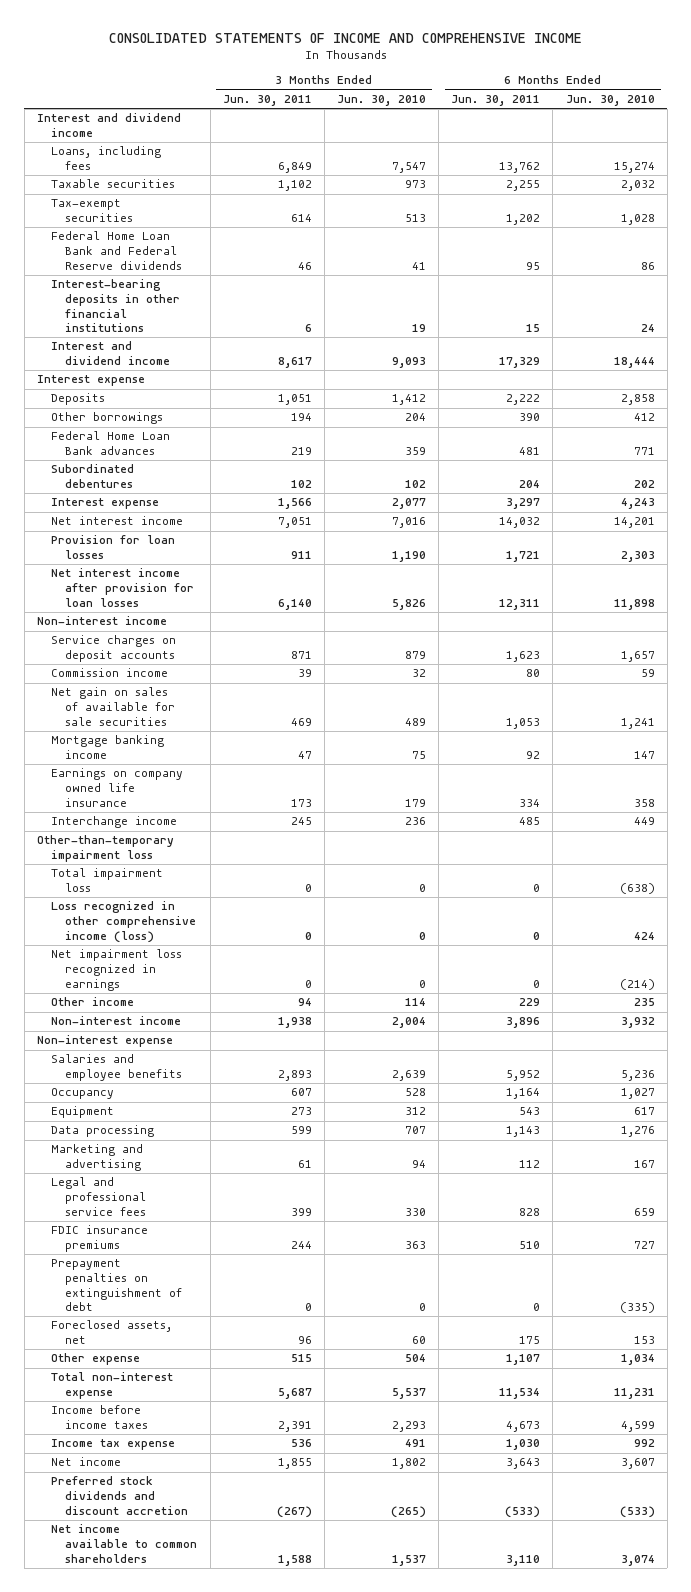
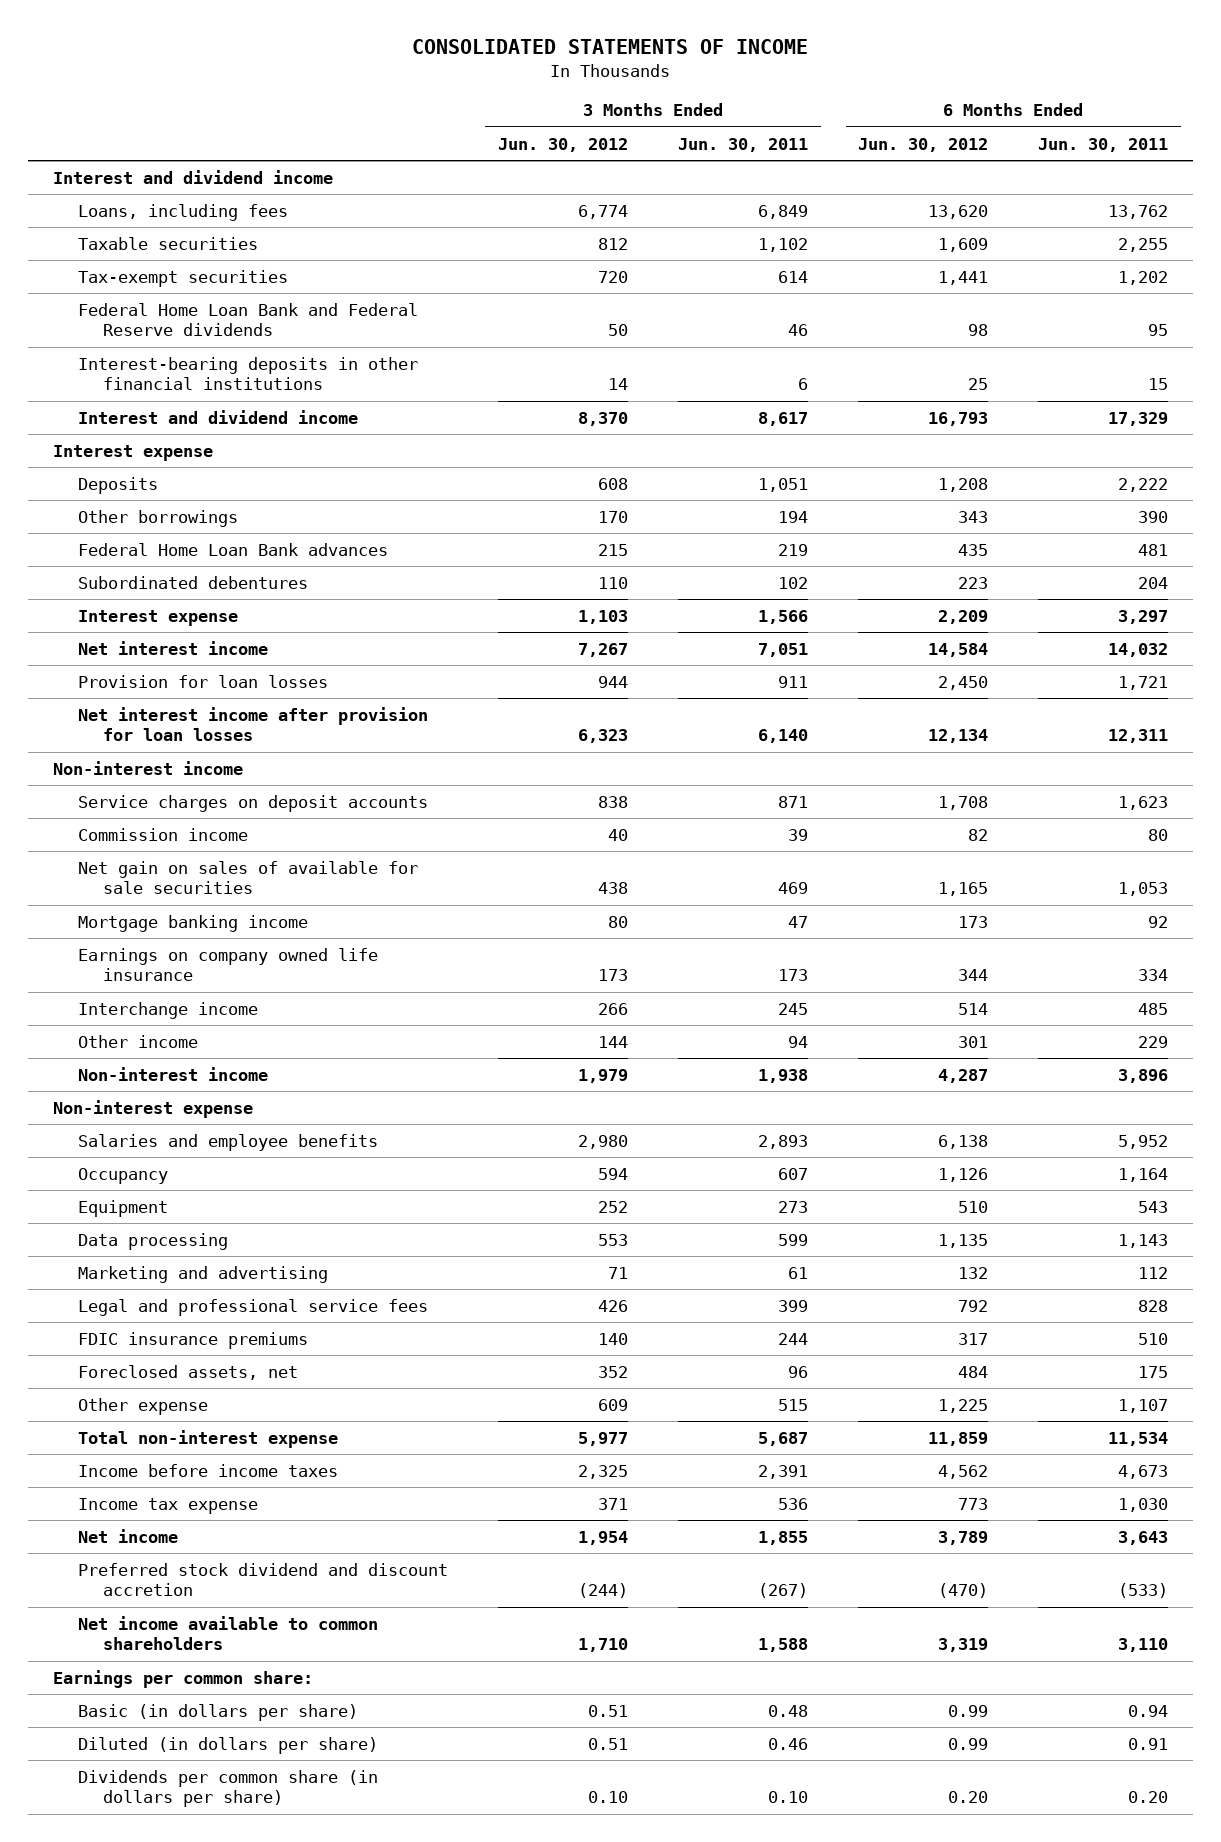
- CONSOLIDATED STATEMENTS OF INCOME AND COMPREHENSIVE INCOME
+ CONSOLIDATED STATEMENTS OF INCOME
- | 3 Months Ended Jun. 30, 2011 | 3 Months Ended Jun. 30, 2010 | 6 Months Ended Jun. 30, 2011 | 6 Months Ended Jun. 30, 2010
+ | 3 Months Ended Jun. 30, 2012 | 3 Months Ended Jun. 30, 2011 | 6 Months Ended Jun. 30, 2012 | 6 Months Ended Jun. 30, 2011
- Other-than-temporary impairment loss
- Total impairment loss | 0 | 0 | 0 | (638)
- Loss recognized in other comprehensive income (loss) | 0 | 0 | 0 | 424
- Net impairment loss recognized in earnings | 0 | 0 | 0 | (214)
- Prepayment penalties on extinguishment of debt | 0 | 0 | 0 | (335)
- Preferred stock dividends and discount accretion | (267) | (265) | (533) | (533)
+ Preferred stock dividend and discount accretion | (244) | (267) | (470) | (533)
+ Earnings per common share:
+ Basic (in dollars per share) | 0.51 | 0.48 | 0.99 | 0.94
+ Diluted (in dollars per share) | 0.51 | 0.46 | 0.99 | 0.91
+ Dividends per common share (in dollars per share) | 0.10 | 0.10 | 0.20 | 0.20

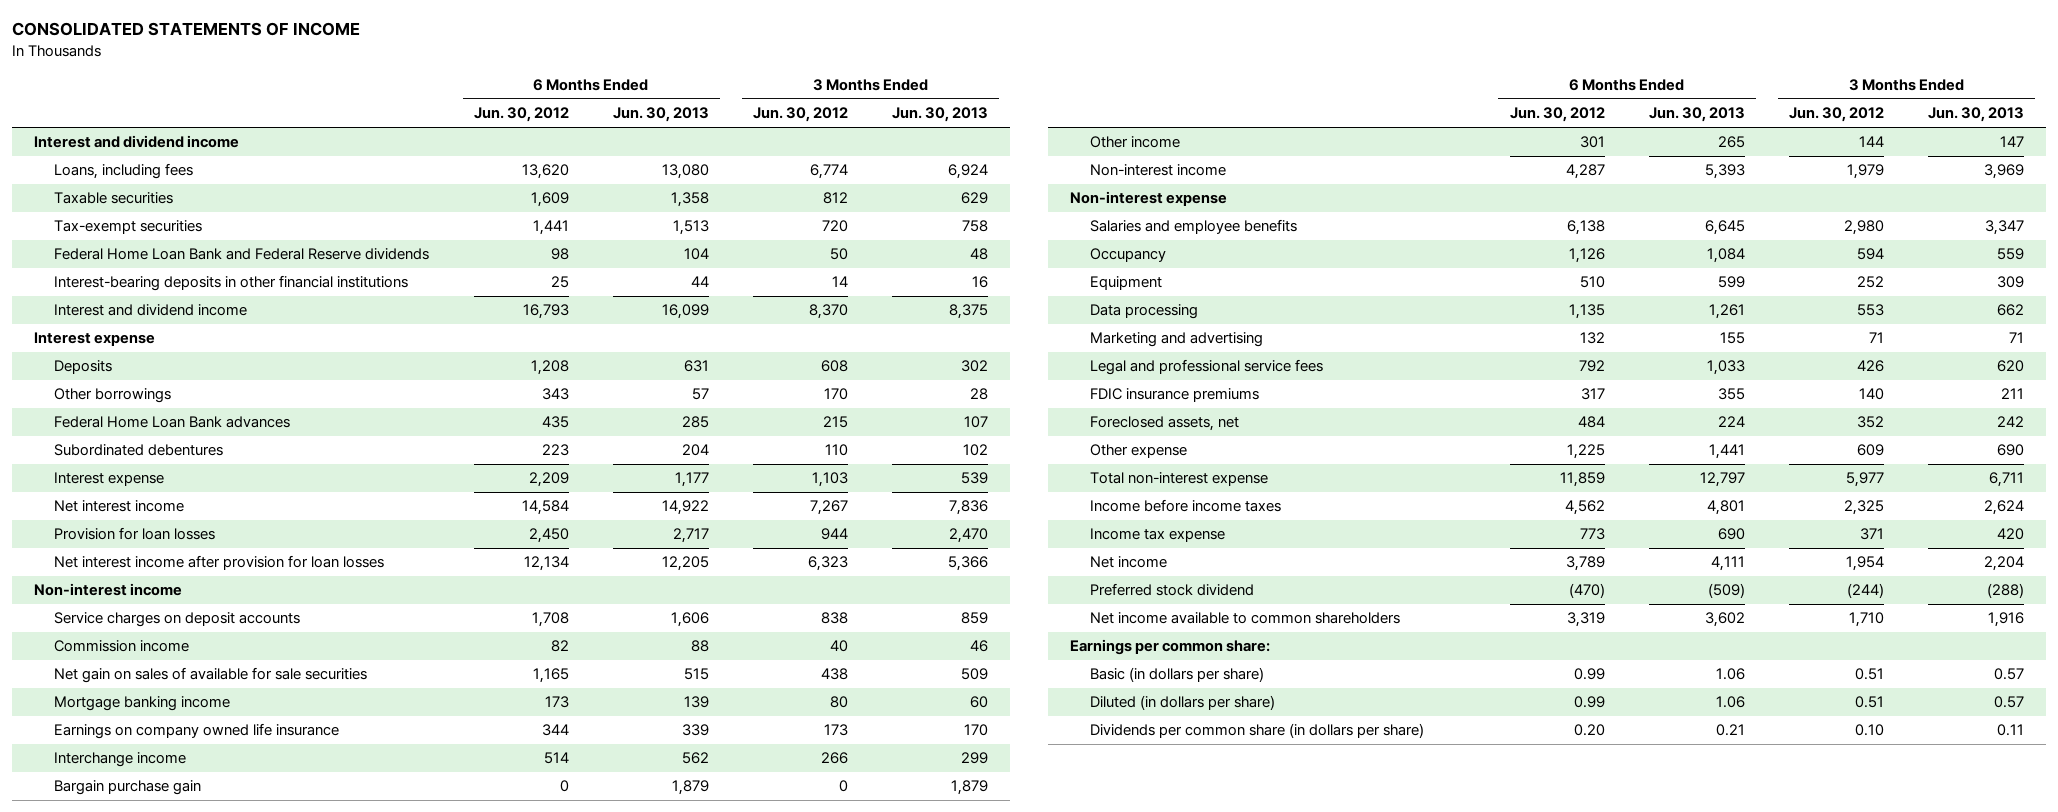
- | 3 Months Ended Jun. 30, 2012 | 3 Months Ended Jun. 30, 2011 | 6 Months Ended Jun. 30, 2012 | 6 Months Ended Jun. 30, 2011
+ | 6 Months Ended Jun. 30, 2012 | 6 Months Ended Jun. 30, 2013 | 3 Months Ended Jun. 30, 2012 | 3 Months Ended Jun. 30, 2013
+ Bargain purchase gain | 0 | 1,879 | 0 | 1,879
- Preferred stock dividend and discount accretion | (244) | (267) | (470) | (533)
+ Preferred stock dividend | (470) | (509) | (244) | (288)

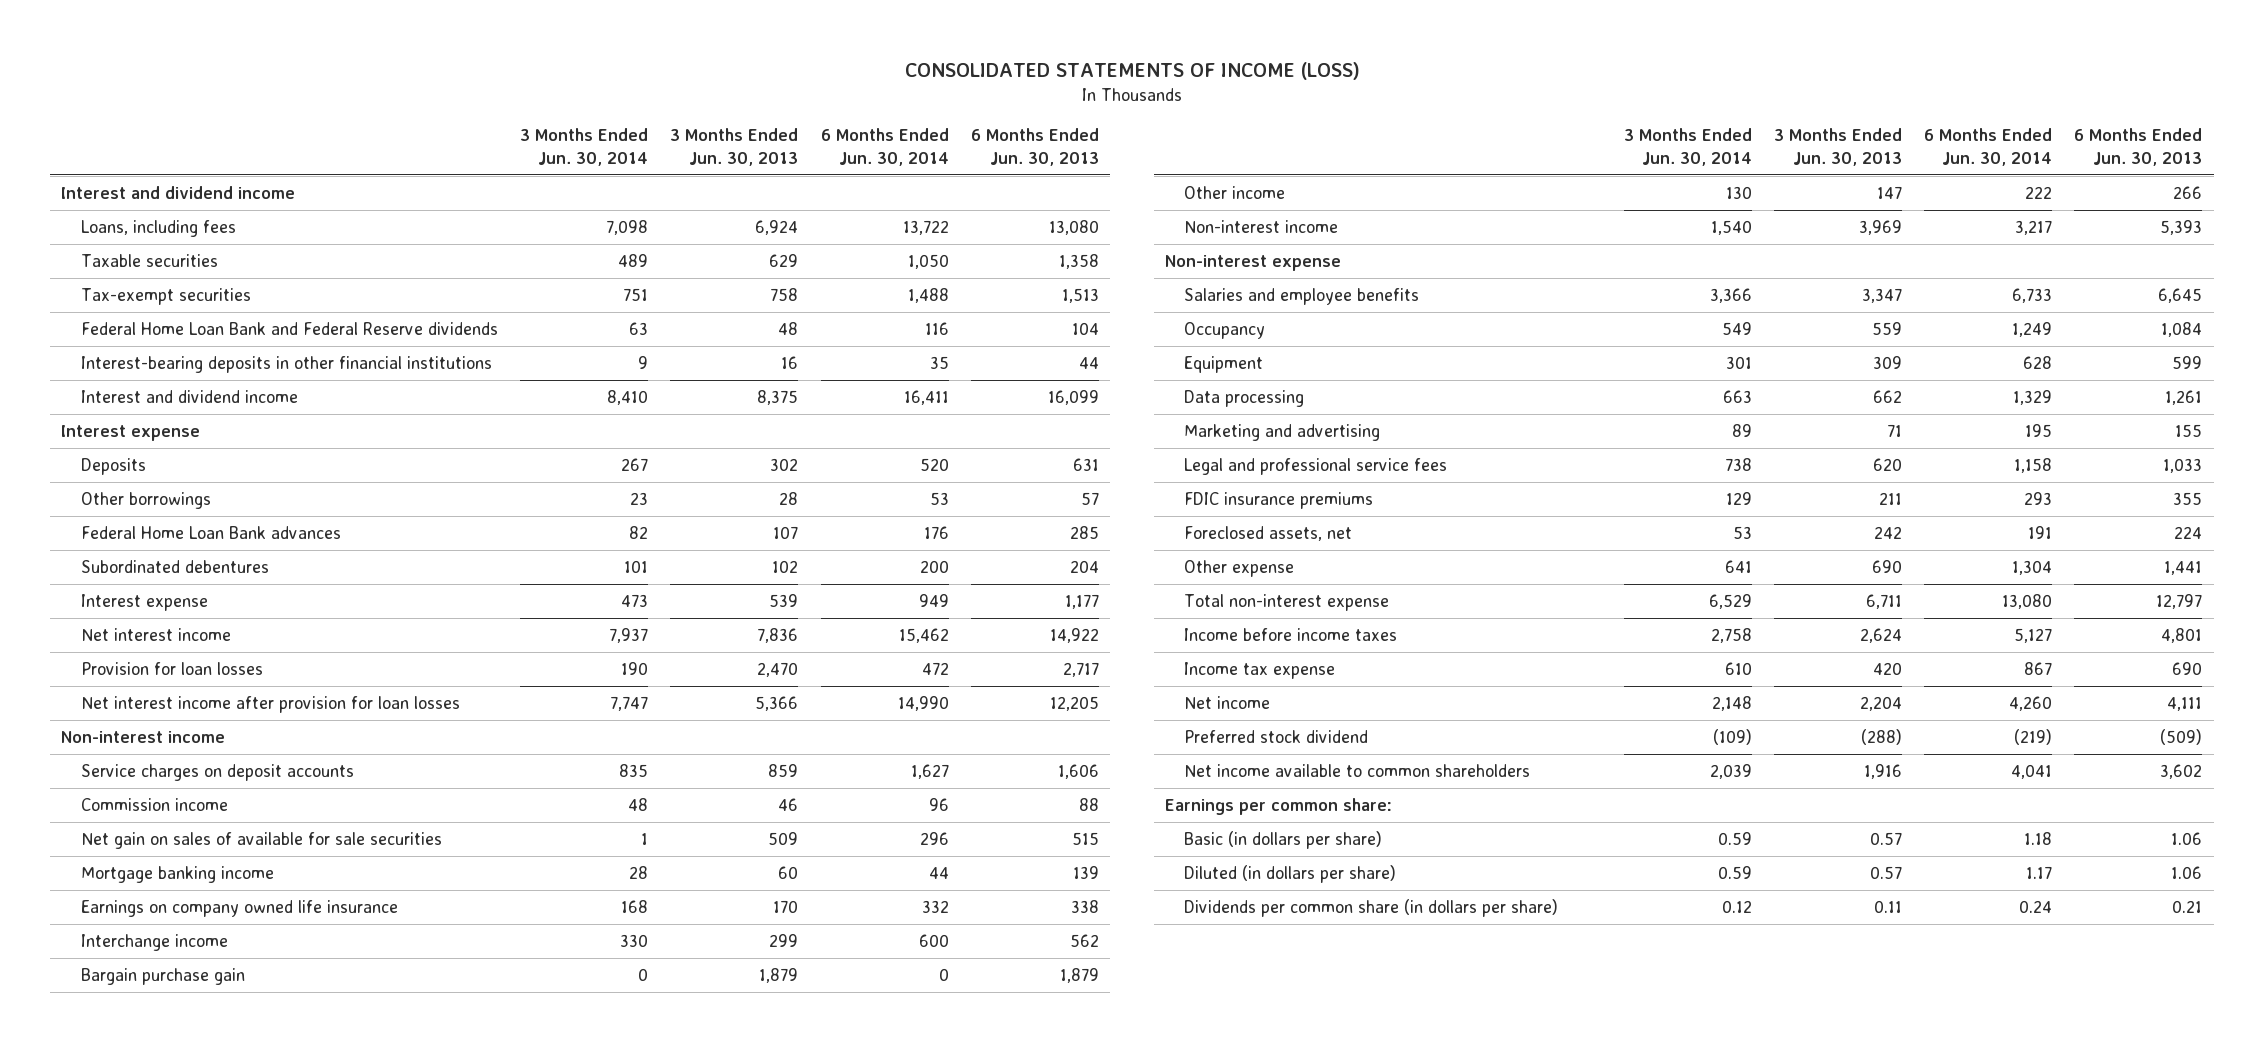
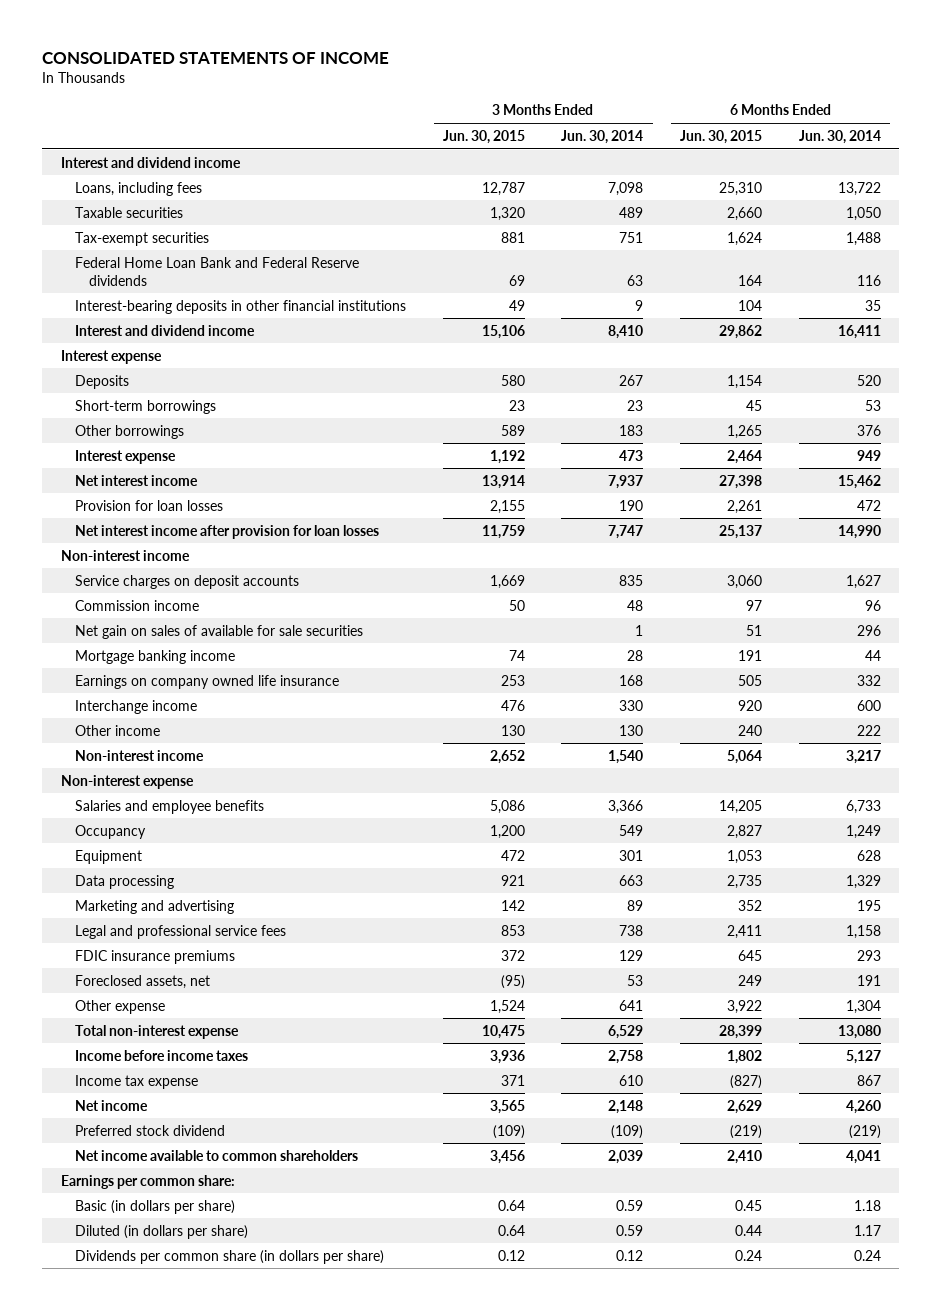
- CONSOLIDATED STATEMENTS OF INCOME (LOSS)
+ CONSOLIDATED STATEMENTS OF INCOME
- | 3 Months Ended Jun. 30, 2014 | 3 Months Ended Jun. 30, 2013 | 6 Months Ended Jun. 30, 2014 | 6 Months Ended Jun. 30, 2013
+ | 3 Months Ended Jun. 30, 2015 | 3 Months Ended Jun. 30, 2014 | 6 Months Ended Jun. 30, 2015 | 6 Months Ended Jun. 30, 2014
- Other borrowings | 23 | 28 | 53 | 57
- Federal Home Loan Bank advances | 82 | 107 | 176 | 285
- Subordinated debentures | 101 | 102 | 200 | 204
+ Short-term borrowings | 23 | 23 | 45 | 53
+ Other borrowings | 589 | 183 | 1,265 | 376
- Bargain purchase gain | 0 | 1,879 | 0 | 1,879

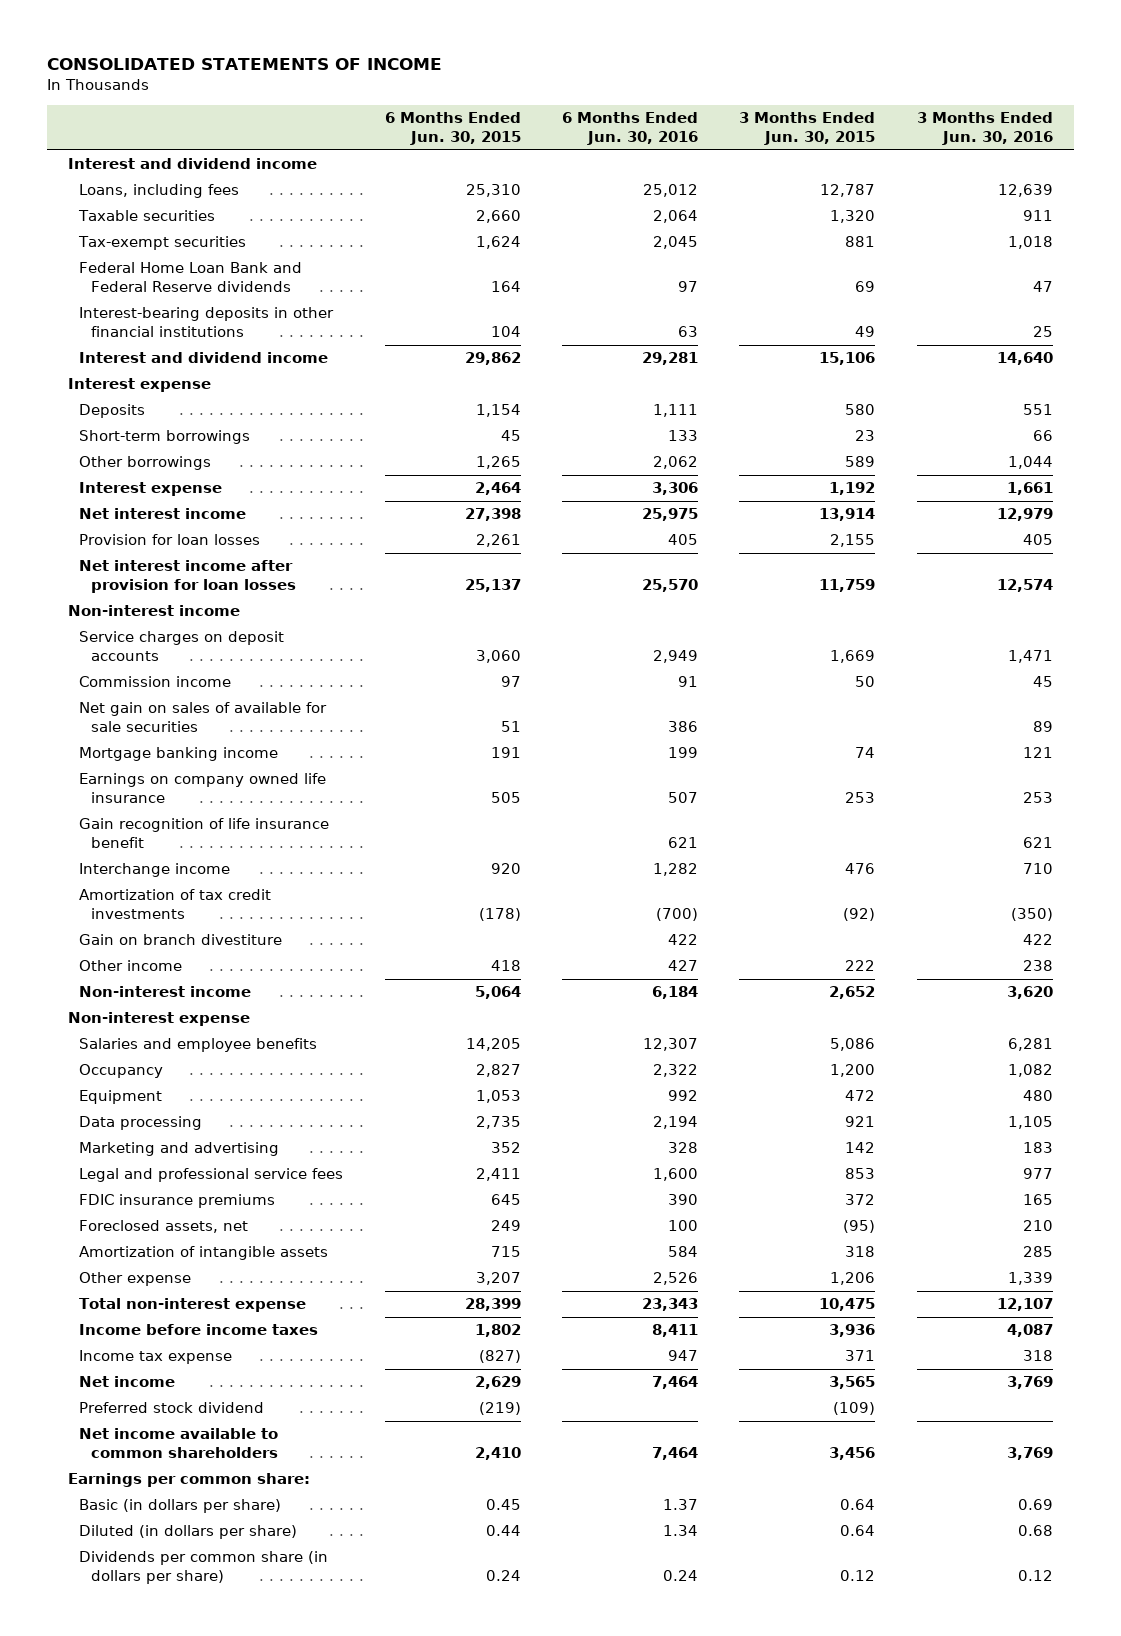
- | 3 Months Ended Jun. 30, 2015 | 3 Months Ended Jun. 30, 2014 | 6 Months Ended Jun. 30, 2015 | 6 Months Ended Jun. 30, 2014
+ | 6 Months Ended Jun. 30, 2015 | 6 Months Ended Jun. 30, 2016 | 3 Months Ended Jun. 30, 2015 | 3 Months Ended Jun. 30, 2016
+ Gain recognition of life insurance benefit | | 621 | | 621
- Other income | 130 | 130 | 240 | 222
+ Amortization of tax credit investments | (178) | (700) | (92) | (350)
+ Gain on branch divestiture | | 422 | | 422
+ Other income | 418 | 427 | 222 | 238
- Other expense | 1,524 | 641 | 3,922 | 1,304
+ Amortization of intangible assets | 715 | 584 | 318 | 285
+ Other expense | 3,207 | 2,526 | 1,206 | 1,339

